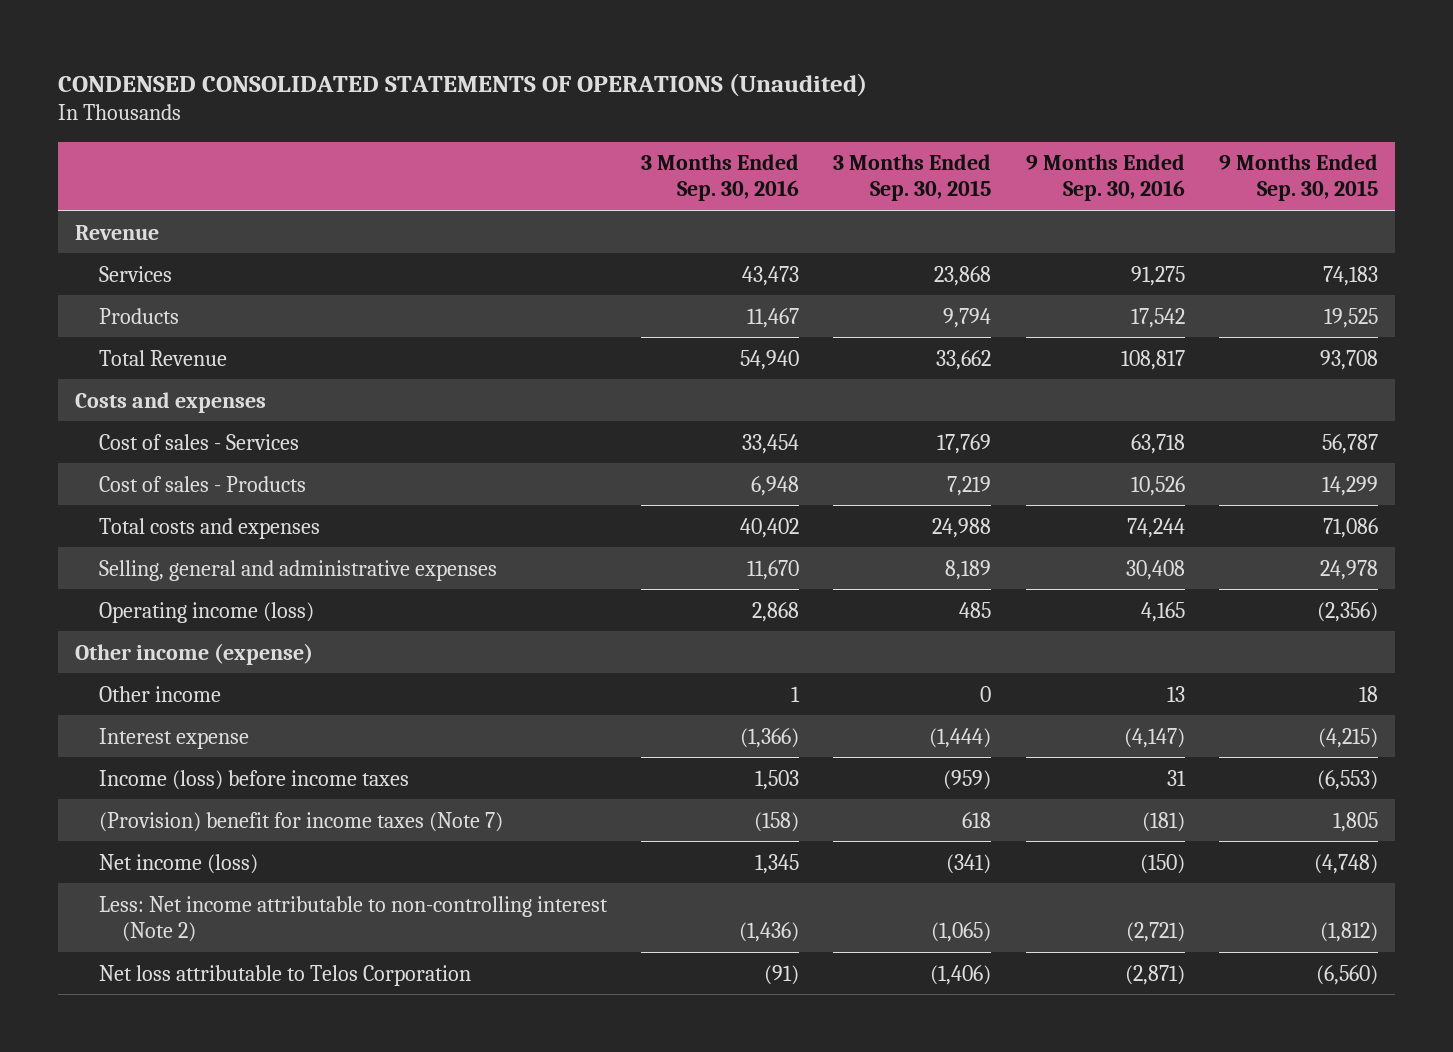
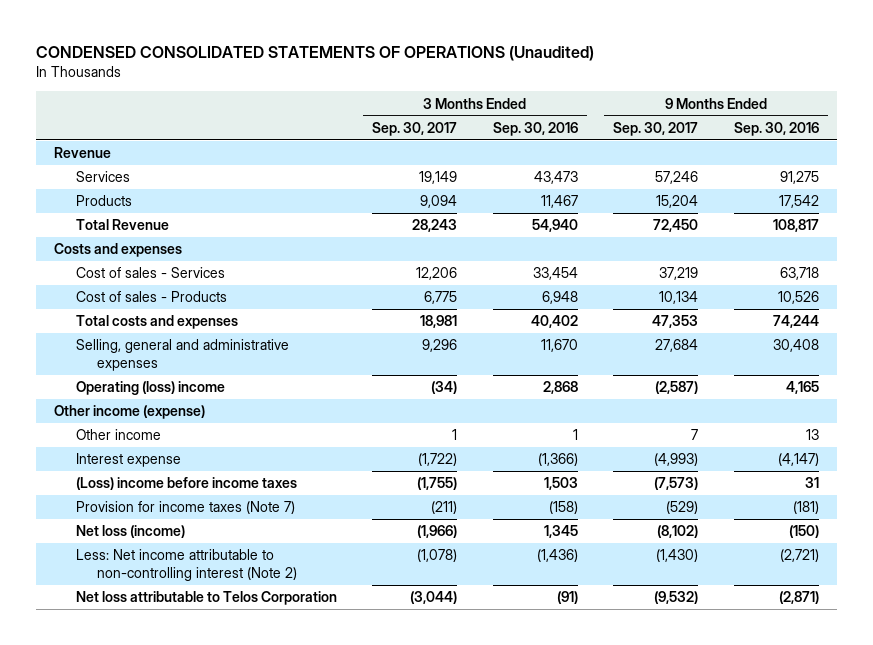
- | 3 Months Ended Sep. 30, 2016 | 3 Months Ended Sep. 30, 2015 | 9 Months Ended Sep. 30, 2016 | 9 Months Ended Sep. 30, 2015
+ | 3 Months Ended Sep. 30, 2017 | 3 Months Ended Sep. 30, 2016 | 9 Months Ended Sep. 30, 2017 | 9 Months Ended Sep. 30, 2016
- Operating income (loss) | 2,868 | 485 | 4,165 | (2,356)
+ Operating (loss) income | (34) | 2,868 | (2,587) | 4,165
- Income (loss) before income taxes | 1,503 | (959) | 31 | (6,553)
- (Provision) benefit for income taxes (Note 7) | (158) | 618 | (181) | 1,805
- Net income (loss) | 1,345 | (341) | (150) | (4,748)
+ (Loss) income before income taxes | (1,755) | 1,503 | (7,573) | 31
+ Provision for income taxes (Note 7) | (211) | (158) | (529) | (181)
+ Net loss (income) | (1,966) | 1,345 | (8,102) | (150)

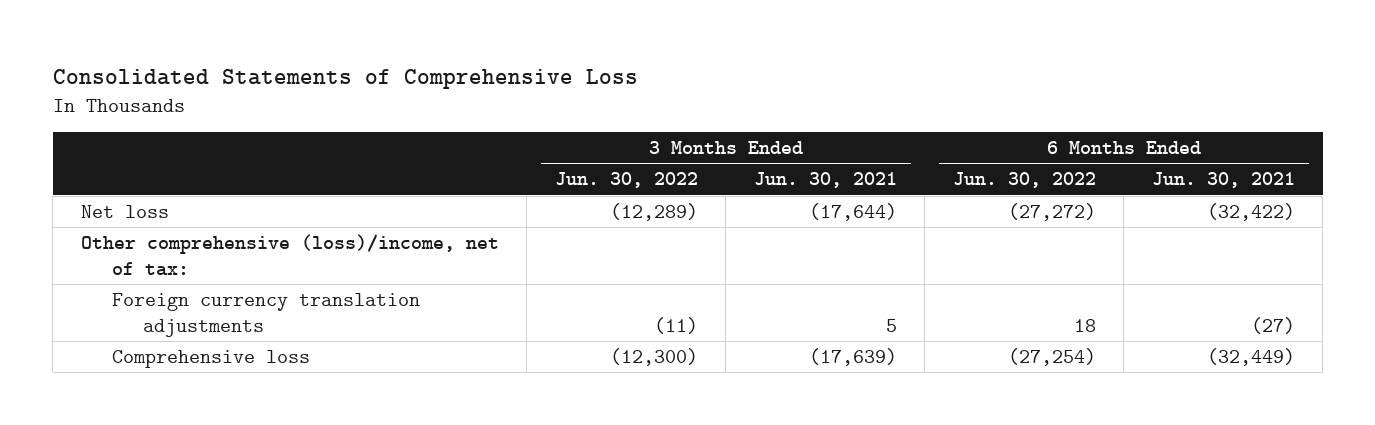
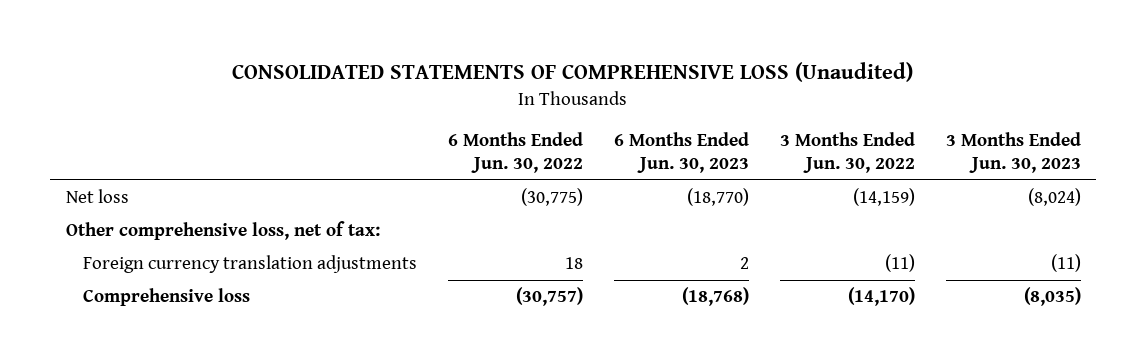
- Consolidated Statements of Comprehensive Loss
+ CONSOLIDATED STATEMENTS OF COMPREHENSIVE LOSS (Unaudited)
- | 3 Months Ended Jun. 30, 2022 | 3 Months Ended Jun. 30, 2021 | 6 Months Ended Jun. 30, 2022 | 6 Months Ended Jun. 30, 2021
+ | 6 Months Ended Jun. 30, 2022 | 6 Months Ended Jun. 30, 2023 | 3 Months Ended Jun. 30, 2022 | 3 Months Ended Jun. 30, 2023
- Net loss | (12,289) | (17,644) | (27,272) | (32,422)
- Other comprehensive (loss)/income, net of tax:
+ Net loss | (30,775) | (18,770) | (14,159) | (8,024)
+ Other comprehensive loss, net of tax:
- Comprehensive loss | (12,300) | (17,639) | (27,254) | (32,449)
+ Comprehensive loss | (30,757) | (18,768) | (14,170) | (8,035)

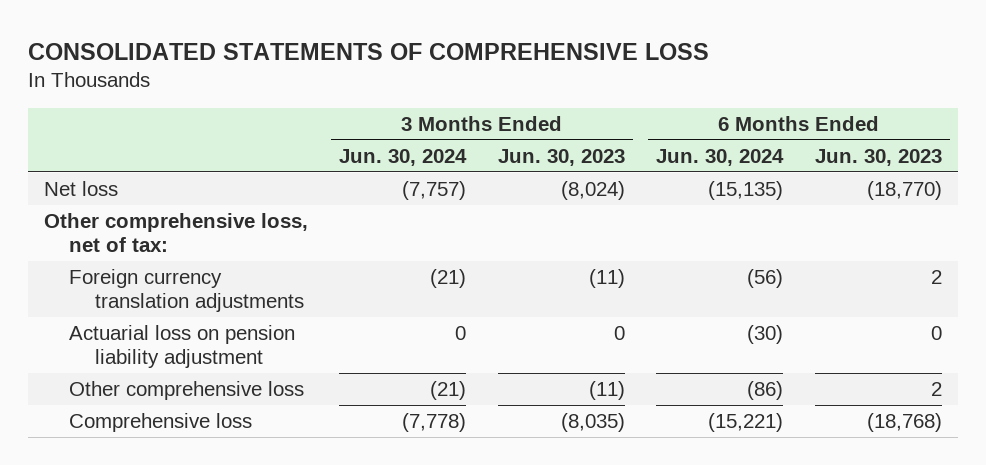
- CONSOLIDATED STATEMENTS OF COMPREHENSIVE LOSS (Unaudited)
+ CONSOLIDATED STATEMENTS OF COMPREHENSIVE LOSS
- | 6 Months Ended Jun. 30, 2022 | 6 Months Ended Jun. 30, 2023 | 3 Months Ended Jun. 30, 2022 | 3 Months Ended Jun. 30, 2023
+ | 3 Months Ended Jun. 30, 2024 | 3 Months Ended Jun. 30, 2023 | 6 Months Ended Jun. 30, 2024 | 6 Months Ended Jun. 30, 2023
+ Actuarial loss on pension liability adjustment | 0 | 0 | (30) | 0
+ Other comprehensive loss | (21) | (11) | (86) | 2

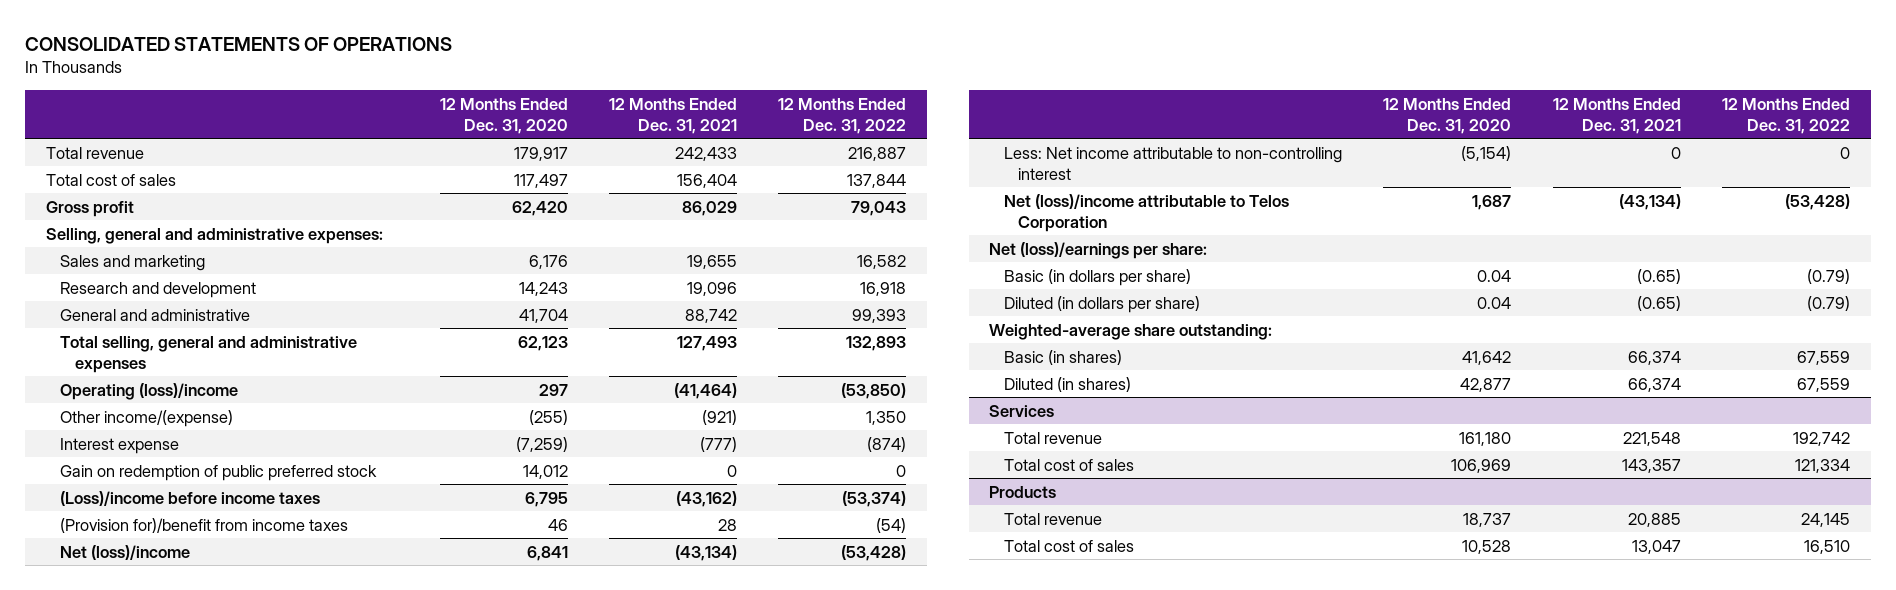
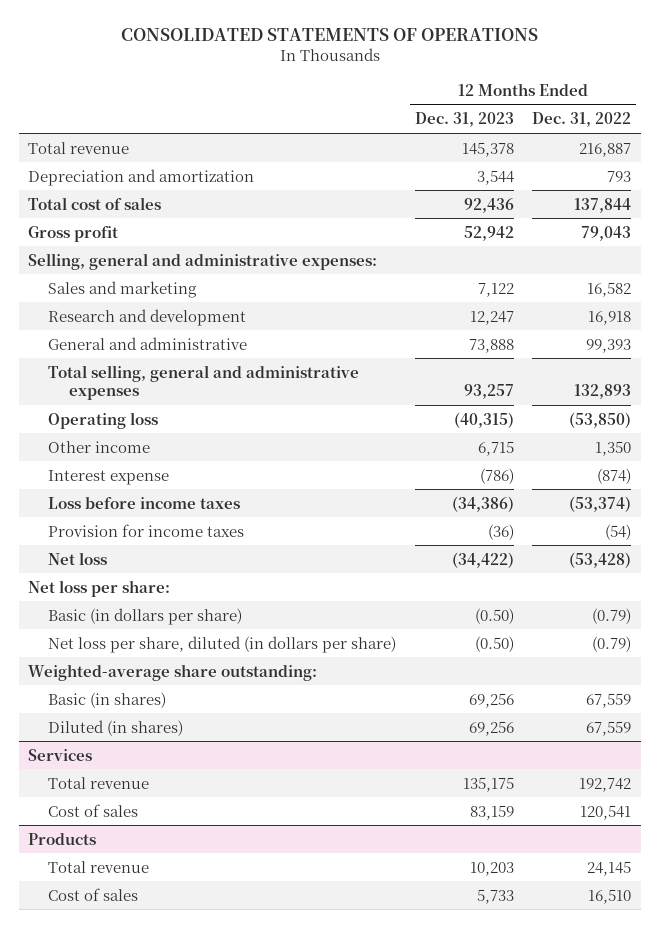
- | 12 Months Ended Dec. 31, 2020 | 12 Months Ended Dec. 31, 2021 | 12 Months Ended Dec. 31, 2022
+ | 12 Months Ended Dec. 31, 2023 | 12 Months Ended Dec. 31, 2022
+ Depreciation and amortization | 3,544 | 793
- Operating (loss)/income | 297 | (41,464) | (53,850)
- Other income/(expense) | (255) | (921) | 1,350
+ Operating loss | (40,315) | (53,850)
+ Other income | 6,715 | 1,350
- Gain on redemption of public preferred stock | 14,012 | 0 | 0
- (Loss)/income before income taxes | 6,795 | (43,162) | (53,374)
- (Provision for)/benefit from income taxes | 46 | 28 | (54)
- Net (loss)/income | 6,841 | (43,134) | (53,428)
- Less: Net income attributable to non-controlling interest | (5,154) | 0 | 0
- Net (loss)/income attributable to Telos Corporation | 1,687 | (43,134) | (53,428)
- Net (loss)/earnings per share:
+ Loss before income taxes | (34,386) | (53,374)
+ Provision for income taxes | (36) | (54)
+ Net loss | (34,422) | (53,428)
+ Net loss per share:
- Diluted (in dollars per share) | 0.04 | (0.65) | (0.79)
+ Net loss per share, diluted (in dollars per share) | (0.50) | (0.79)
@ Services
- Total cost of sales | 106,969 | 143,357 | 121,334
+ Cost of sales | 83,159 | 120,541
@ Products
- Total cost of sales | 10,528 | 13,047 | 16,510
+ Cost of sales | 5,733 | 16,510

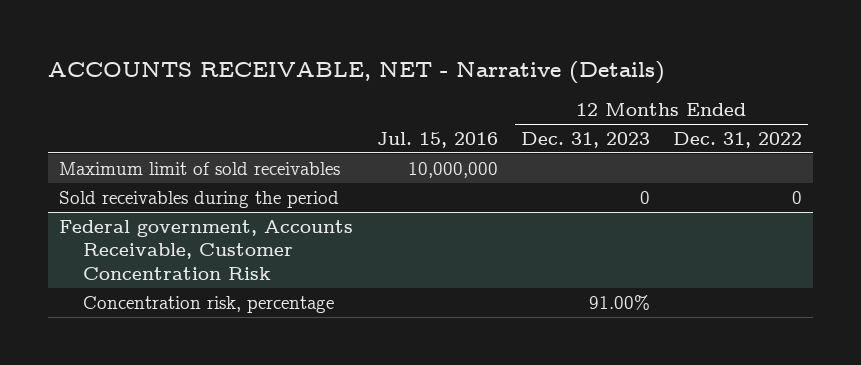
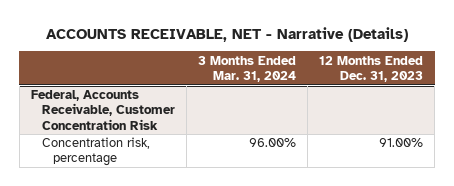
- | Jul. 15, 2016 | 12 Months Ended Dec. 31, 2023 | 12 Months Ended Dec. 31, 2022
+ | 3 Months Ended Mar. 31, 2024 | 12 Months Ended Dec. 31, 2023
- Maximum limit of sold receivables | 10,000,000 | |
- Sold receivables during the period | | 0 | 0
- Federal government, Accounts Receivable, Customer Concentration Risk
+ Federal, Accounts Receivable, Customer Concentration Risk

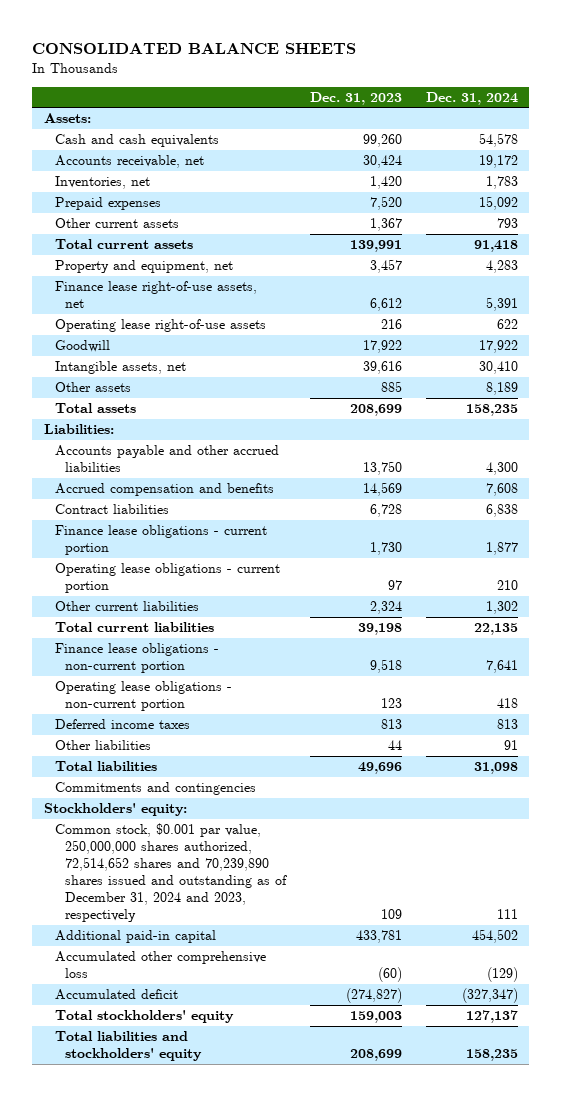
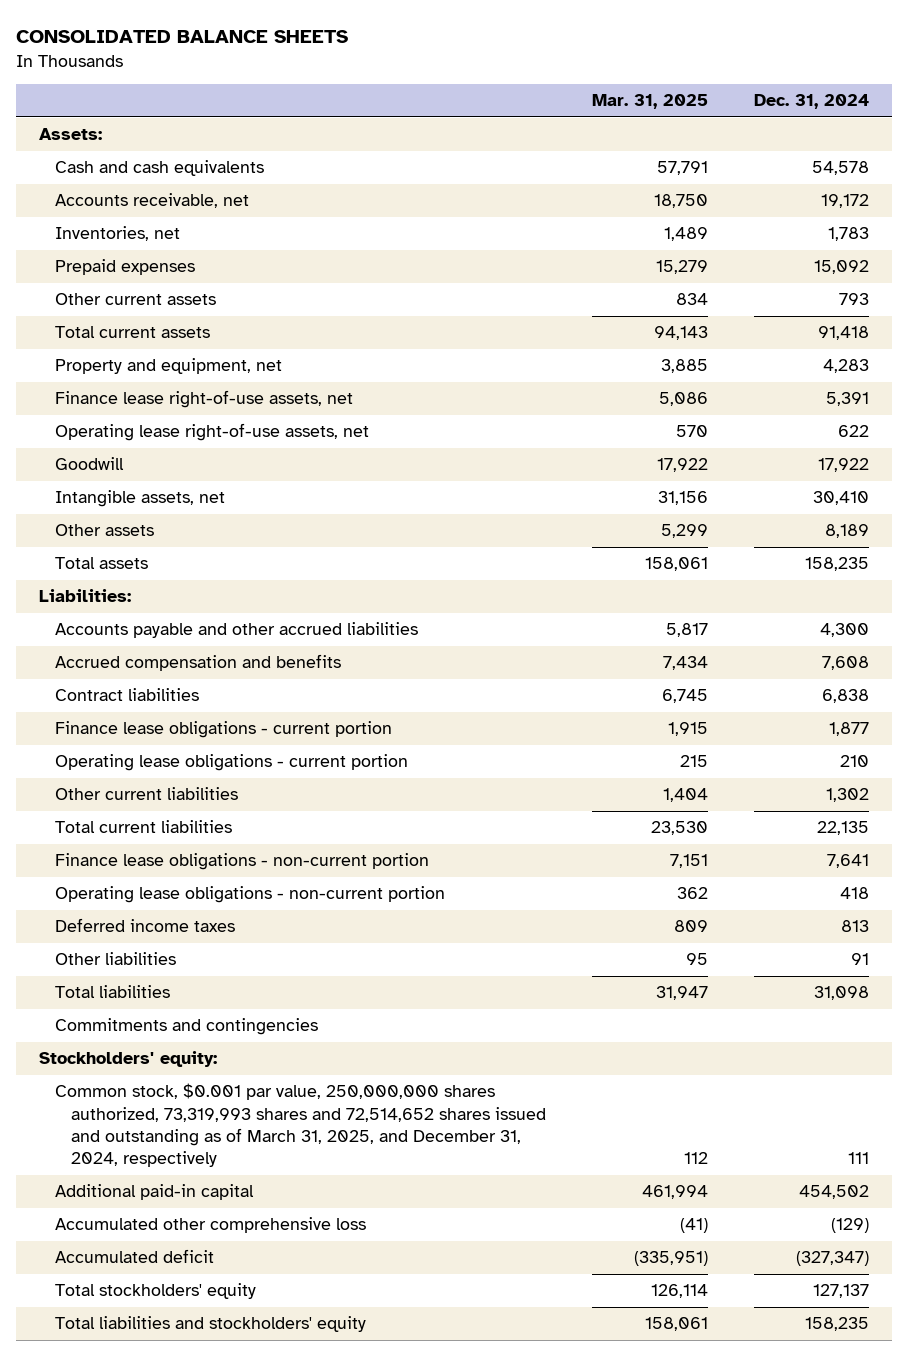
- | Dec. 31, 2023 | Dec. 31, 2024
+ | Mar. 31, 2025 | Dec. 31, 2024
- Operating lease right-of-use assets | 216 | 622
+ Operating lease right-of-use assets, net | 570 | 622
- Common stock, $0.001 par value, 250,000,000 shares authorized, 72,514,652 shares and 70,239,890 shares issued and outstanding as of December 31, 2024 and 2023, respectively | 109 | 111
+ Common stock, $0.001 par value, 250,000,000 shares authorized, 73,319,993 shares and 72,514,652 shares issued and outstanding as of March 31, 2025, and December 31, 2024, respectively | 112 | 111

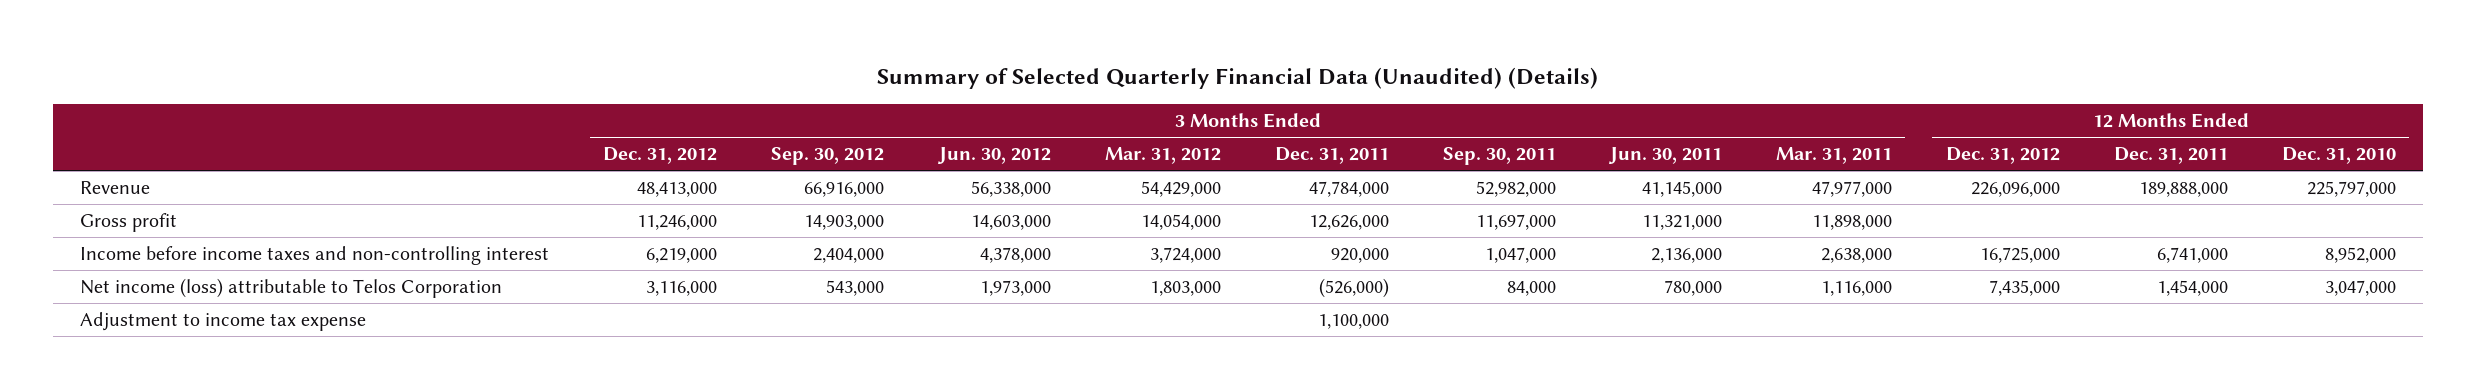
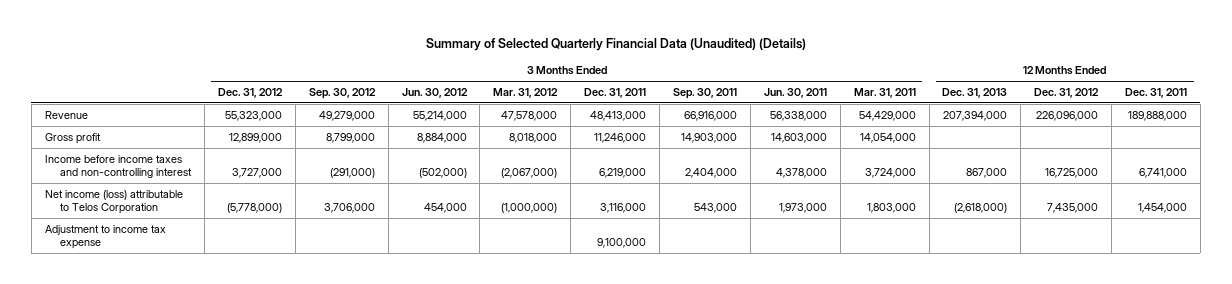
- | 3 Months Ended Dec. 31, 2012 | 3 Months Ended Sep. 30, 2012 | 3 Months Ended Jun. 30, 2012 | 3 Months Ended Mar. 31, 2012 | 3 Months Ended Dec. 31, 2011 | 3 Months Ended Sep. 30, 2011 | 3 Months Ended Jun. 30, 2011 | 3 Months Ended Mar. 31, 2011 | 12 Months Ended Dec. 31, 2012 | 12 Months Ended Dec. 31, 2011 | 12 Months Ended Dec. 31, 2010
+ | 3 Months Ended Dec. 31, 2012 | 3 Months Ended Sep. 30, 2012 | 3 Months Ended Jun. 30, 2012 | 3 Months Ended Mar. 31, 2012 | 3 Months Ended Dec. 31, 2011 | 3 Months Ended Sep. 30, 2011 | 3 Months Ended Jun. 30, 2011 | 3 Months Ended Mar. 31, 2011 | 12 Months Ended Dec. 31, 2013 | 12 Months Ended Dec. 31, 2012 | 12 Months Ended Dec. 31, 2011
- Revenue | 48,413,000 | 66,916,000 | 56,338,000 | 54,429,000 | 47,784,000 | 52,982,000 | 41,145,000 | 47,977,000 | 226,096,000 | 189,888,000 | 225,797,000
- Gross profit | 11,246,000 | 14,903,000 | 14,603,000 | 14,054,000 | 12,626,000 | 11,697,000 | 11,321,000 | 11,898,000 | | |
- Income before income taxes and non-controlling interest | 6,219,000 | 2,404,000 | 4,378,000 | 3,724,000 | 920,000 | 1,047,000 | 2,136,000 | 2,638,000 | 16,725,000 | 6,741,000 | 8,952,000
- Net income (loss) attributable to Telos Corporation | 3,116,000 | 543,000 | 1,973,000 | 1,803,000 | (526,000) | 84,000 | 780,000 | 1,116,000 | 7,435,000 | 1,454,000 | 3,047,000
- Adjustment to income tax expense | | | | | 1,100,000 | | | | | |
+ Revenue | 55,323,000 | 49,279,000 | 55,214,000 | 47,578,000 | 48,413,000 | 66,916,000 | 56,338,000 | 54,429,000 | 207,394,000 | 226,096,000 | 189,888,000
+ Gross profit | 12,899,000 | 8,799,000 | 8,884,000 | 8,018,000 | 11,246,000 | 14,903,000 | 14,603,000 | 14,054,000 | | |
+ Income before income taxes and non-controlling interest | 3,727,000 | (291,000) | (502,000) | (2,067,000) | 6,219,000 | 2,404,000 | 4,378,000 | 3,724,000 | 867,000 | 16,725,000 | 6,741,000
+ Net income (loss) attributable to Telos Corporation | (5,778,000) | 3,706,000 | 454,000 | (1,000,000) | 3,116,000 | 543,000 | 1,973,000 | 1,803,000 | (2,618,000) | 7,435,000 | 1,454,000
+ Adjustment to income tax expense | | | | | 9,100,000 | | | | | |

